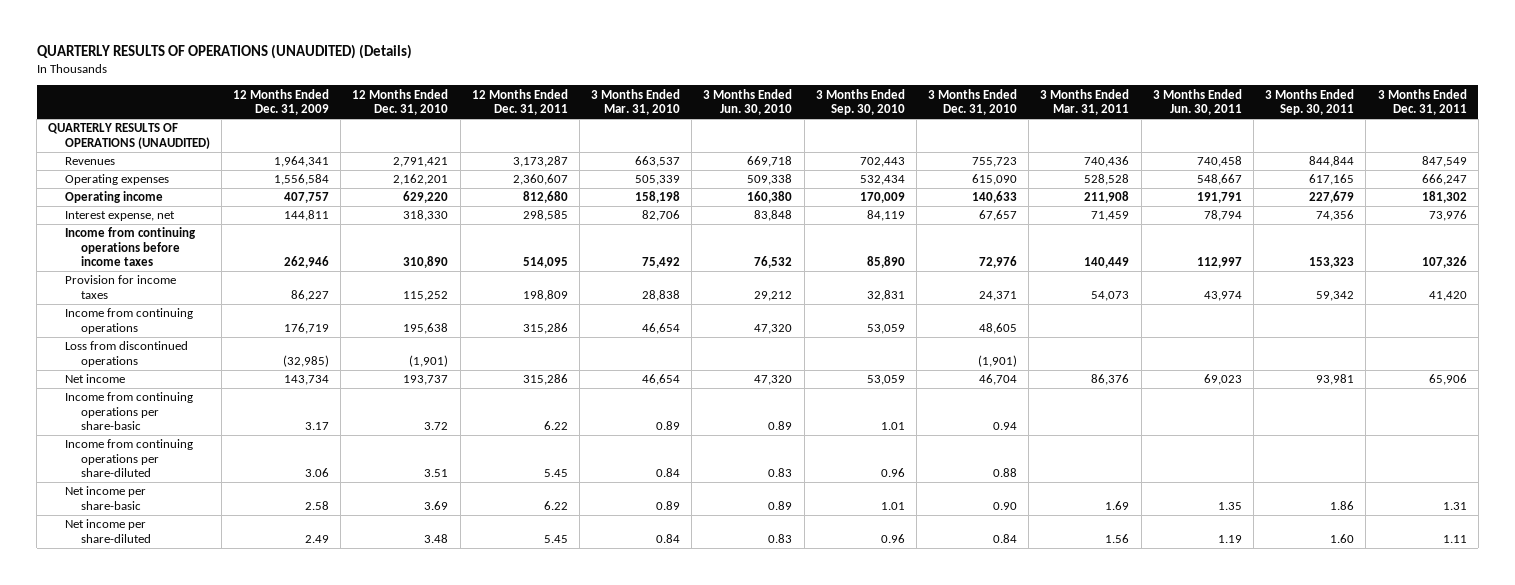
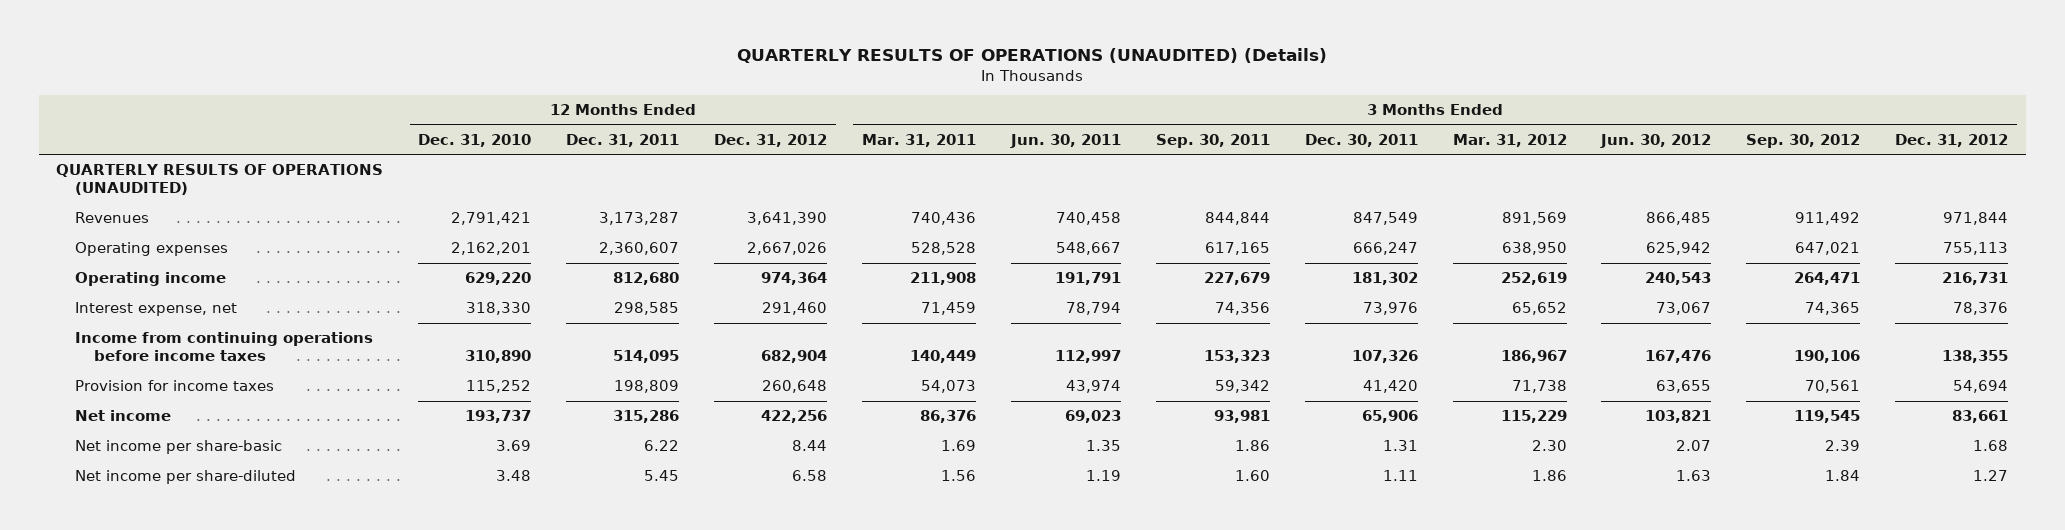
- | 12 Months Ended Dec. 31, 2009 | 12 Months Ended Dec. 31, 2010 | 12 Months Ended Dec. 31, 2011 | 3 Months Ended Mar. 31, 2010 | 3 Months Ended Jun. 30, 2010 | 3 Months Ended Sep. 30, 2010 | 3 Months Ended Dec. 31, 2010 | 3 Months Ended Mar. 31, 2011 | 3 Months Ended Jun. 30, 2011 | 3 Months Ended Sep. 30, 2011 | 3 Months Ended Dec. 31, 2011
+ | 12 Months Ended Dec. 31, 2010 | 12 Months Ended Dec. 31, 2011 | 12 Months Ended Dec. 31, 2012 | 3 Months Ended Mar. 31, 2011 | 3 Months Ended Jun. 30, 2011 | 3 Months Ended Sep. 30, 2011 | 3 Months Ended Dec. 30, 2011 | 3 Months Ended Mar. 31, 2012 | 3 Months Ended Jun. 30, 2012 | 3 Months Ended Sep. 30, 2012 | 3 Months Ended Dec. 31, 2012
- Income from continuing operations | 176,719 | 195,638 | 315,286 | 46,654 | 47,320 | 53,059 | 48,605 | | | |
- Loss from discontinued operations | (32,985) | (1,901) | | | | | (1,901) | | | |
- Income from continuing operations per share-basic | 3.17 | 3.72 | 6.22 | 0.89 | 0.89 | 1.01 | 0.94 | | | |
- Income from continuing operations per share-diluted | 3.06 | 3.51 | 5.45 | 0.84 | 0.83 | 0.96 | 0.88 | | | |

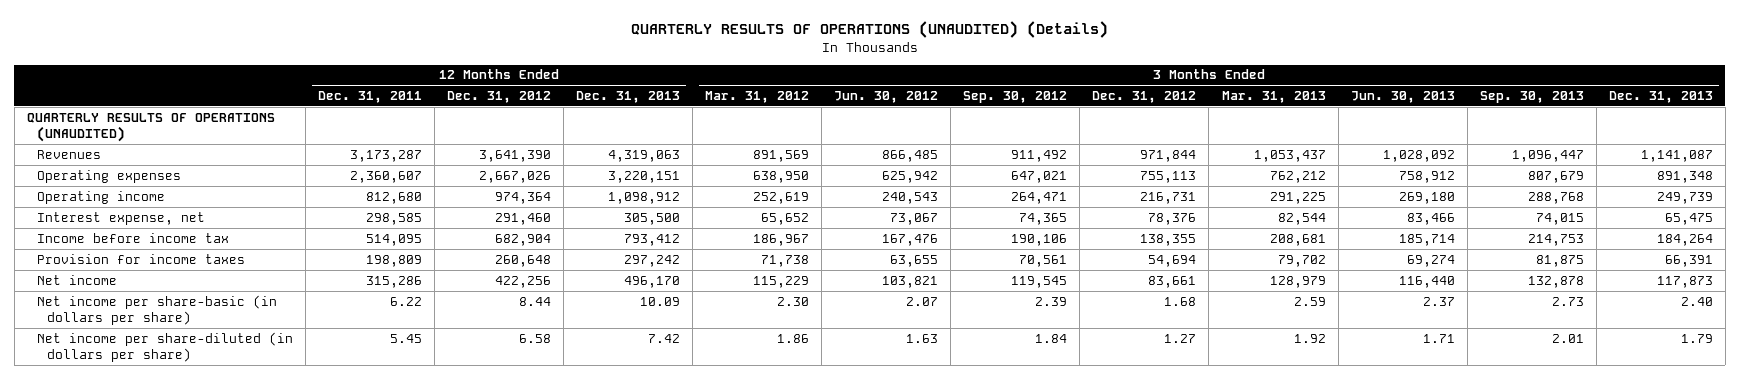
- | 12 Months Ended Dec. 31, 2010 | 12 Months Ended Dec. 31, 2011 | 12 Months Ended Dec. 31, 2012 | 3 Months Ended Mar. 31, 2011 | 3 Months Ended Jun. 30, 2011 | 3 Months Ended Sep. 30, 2011 | 3 Months Ended Dec. 30, 2011 | 3 Months Ended Mar. 31, 2012 | 3 Months Ended Jun. 30, 2012 | 3 Months Ended Sep. 30, 2012 | 3 Months Ended Dec. 31, 2012
+ | 12 Months Ended Dec. 31, 2011 | 12 Months Ended Dec. 31, 2012 | 12 Months Ended Dec. 31, 2013 | 3 Months Ended Mar. 31, 2012 | 3 Months Ended Jun. 30, 2012 | 3 Months Ended Sep. 30, 2012 | 3 Months Ended Dec. 31, 2012 | 3 Months Ended Mar. 31, 2013 | 3 Months Ended Jun. 30, 2013 | 3 Months Ended Sep. 30, 2013 | 3 Months Ended Dec. 31, 2013
- Income from continuing operations before income taxes | 310,890 | 514,095 | 682,904 | 140,449 | 112,997 | 153,323 | 107,326 | 186,967 | 167,476 | 190,106 | 138,355
+ Income before income tax | 514,095 | 682,904 | 793,412 | 186,967 | 167,476 | 190,106 | 138,355 | 208,681 | 185,714 | 214,753 | 184,264
- Net income per share-basic | 3.69 | 6.22 | 8.44 | 1.69 | 1.35 | 1.86 | 1.31 | 2.30 | 2.07 | 2.39 | 1.68
- Net income per share-diluted | 3.48 | 5.45 | 6.58 | 1.56 | 1.19 | 1.60 | 1.11 | 1.86 | 1.63 | 1.84 | 1.27
+ Net income per share-basic (in dollars per share) | 6.22 | 8.44 | 10.09 | 2.30 | 2.07 | 2.39 | 1.68 | 2.59 | 2.37 | 2.73 | 2.40
+ Net income per share-diluted (in dollars per share) | 5.45 | 6.58 | 7.42 | 1.86 | 1.63 | 1.84 | 1.27 | 1.92 | 1.71 | 2.01 | 1.79

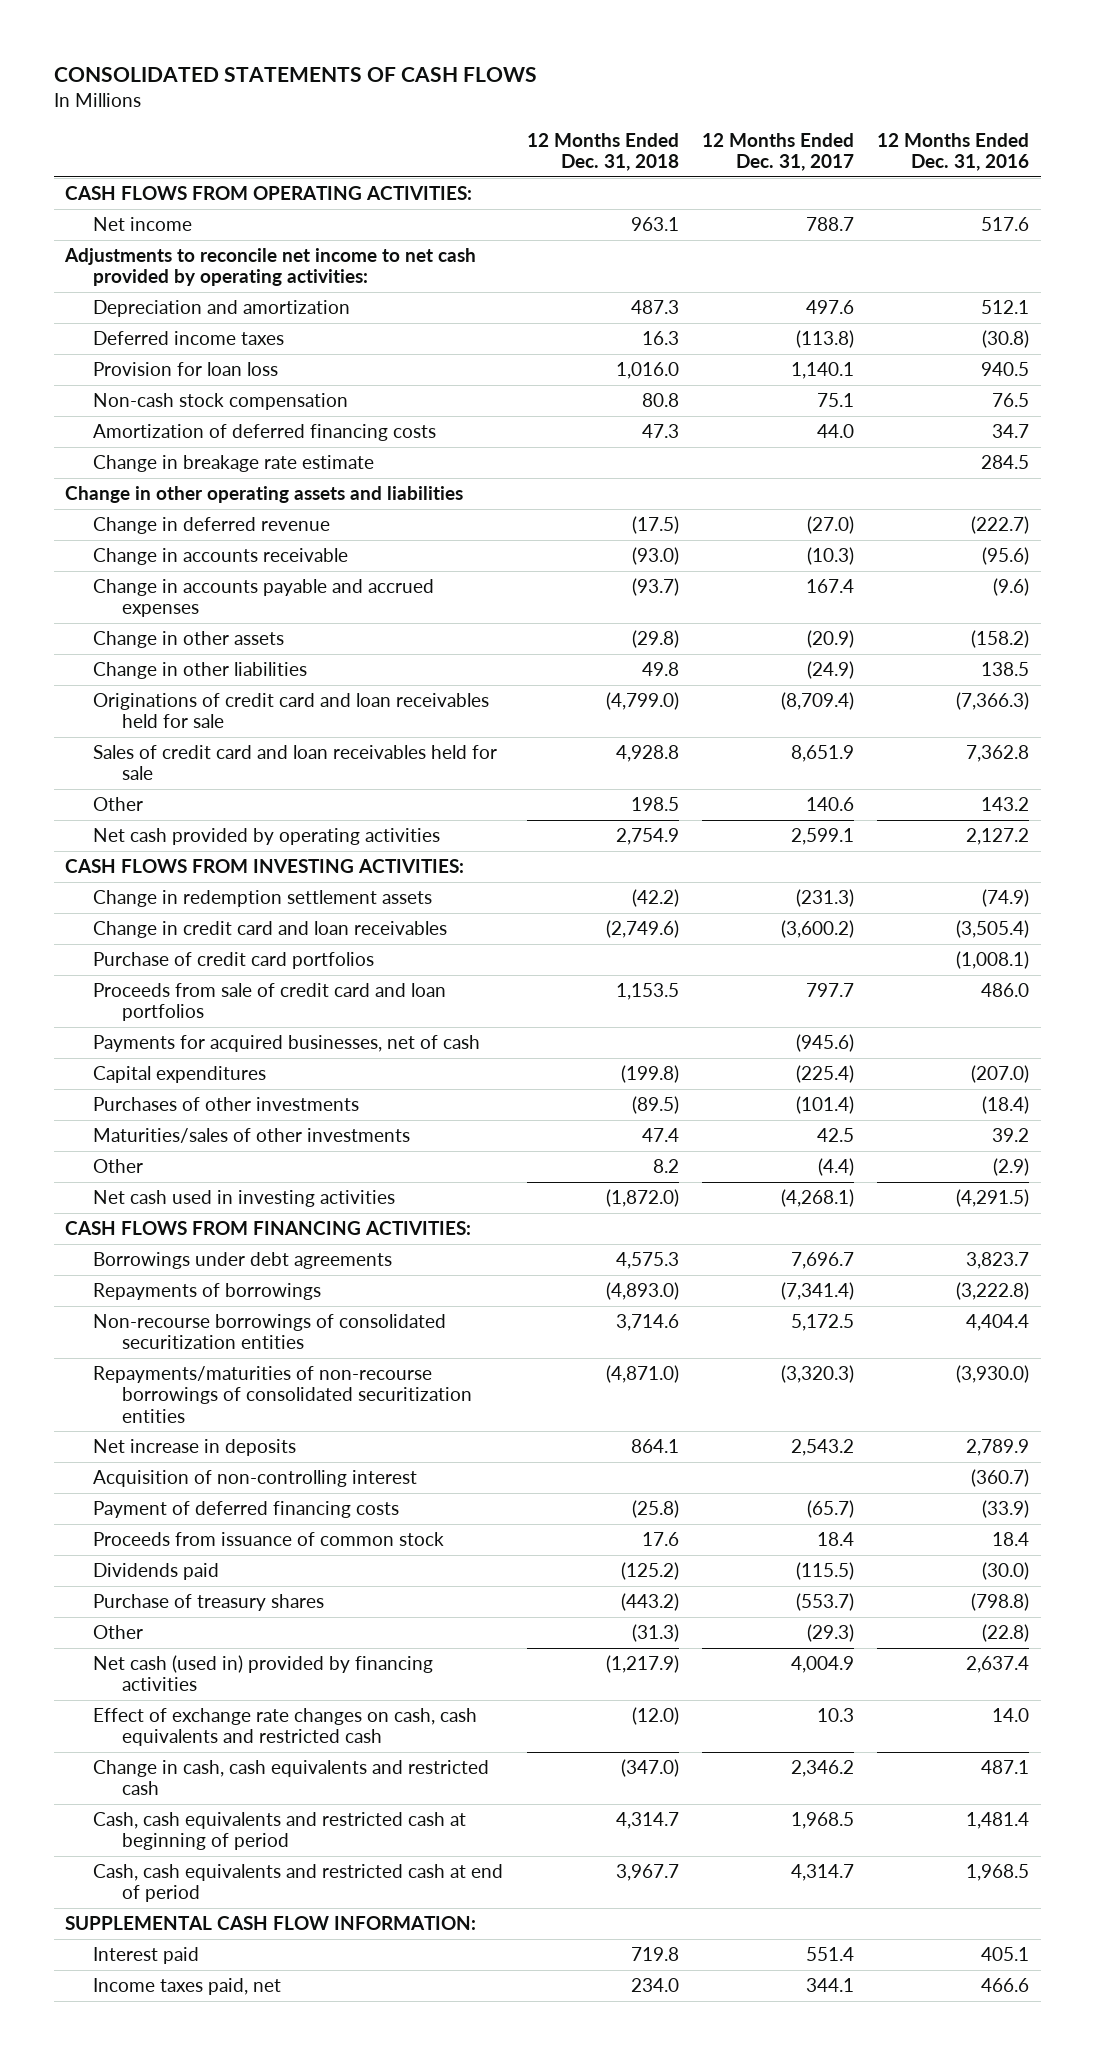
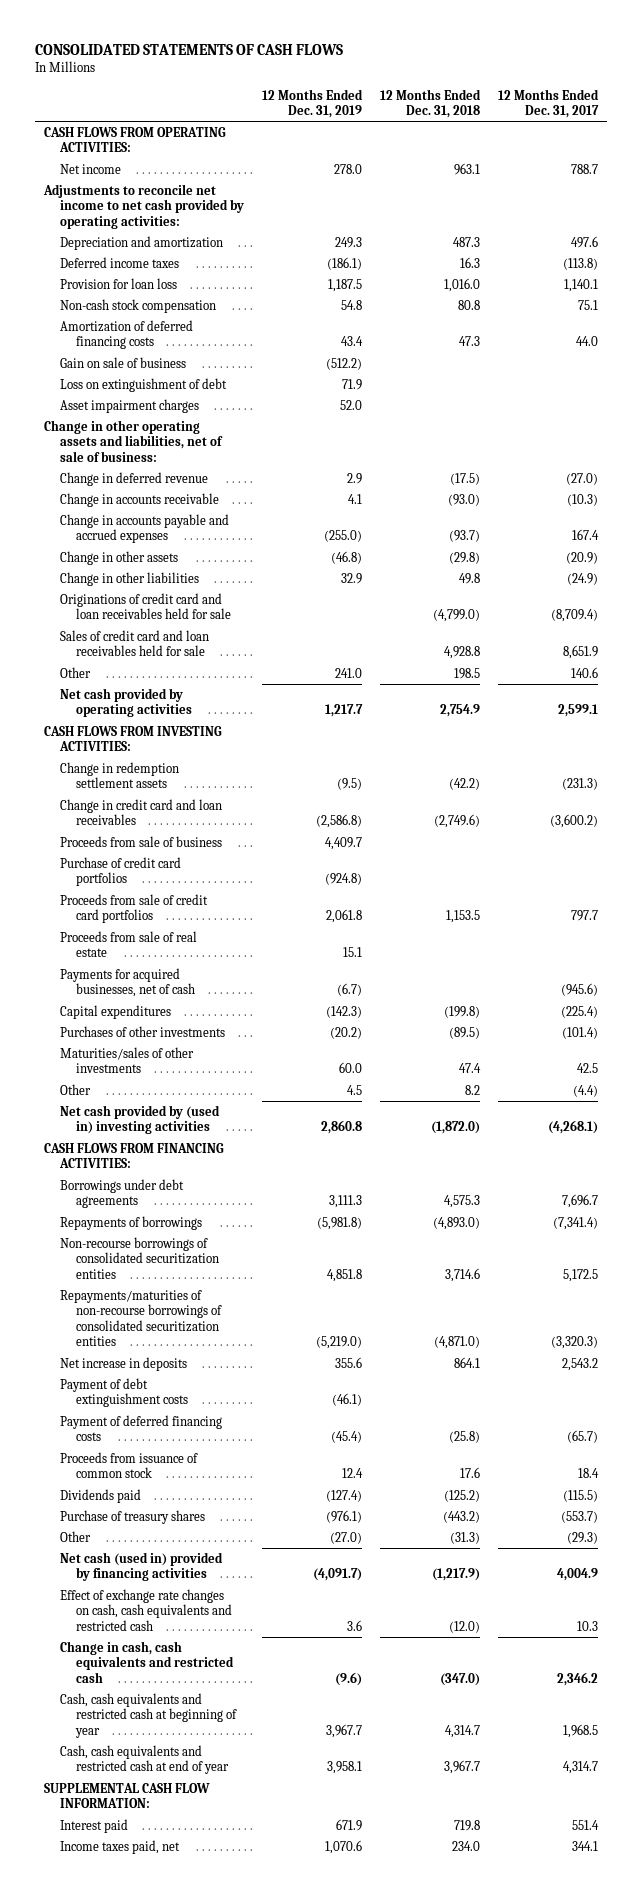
- | 12 Months Ended Dec. 31, 2018 | 12 Months Ended Dec. 31, 2017 | 12 Months Ended Dec. 31, 2016
+ | 12 Months Ended Dec. 31, 2019 | 12 Months Ended Dec. 31, 2018 | 12 Months Ended Dec. 31, 2017
- Change in breakage rate estimate | | | 284.5
- Change in other operating assets and liabilities
+ Gain on sale of business | (512.2) | |
+ Loss on extinguishment of debt | 71.9 | |
+ Asset impairment charges | 52.0 | |
+ Change in other operating assets and liabilities, net of sale of business:
+ Proceeds from sale of business | 4,409.7 | |
- Proceeds from sale of credit card and loan portfolios | 1,153.5 | 797.7 | 486.0
+ Proceeds from sale of credit card portfolios | 2,061.8 | 1,153.5 | 797.7
+ Proceeds from sale of real estate | 15.1 | |
- Net cash used in investing activities | (1,872.0) | (4,268.1) | (4,291.5)
+ Net cash provided by (used in) investing activities | 2,860.8 | (1,872.0) | (4,268.1)
- Acquisition of non-controlling interest | | | (360.7)
+ Payment of debt extinguishment costs | (46.1) | |
- Cash, cash equivalents and restricted cash at beginning of period | 4,314.7 | 1,968.5 | 1,481.4
- Cash, cash equivalents and restricted cash at end of period | 3,967.7 | 4,314.7 | 1,968.5
+ Cash, cash equivalents and restricted cash at beginning of year | 3,967.7 | 4,314.7 | 1,968.5
+ Cash, cash equivalents and restricted cash at end of year | 3,958.1 | 3,967.7 | 4,314.7

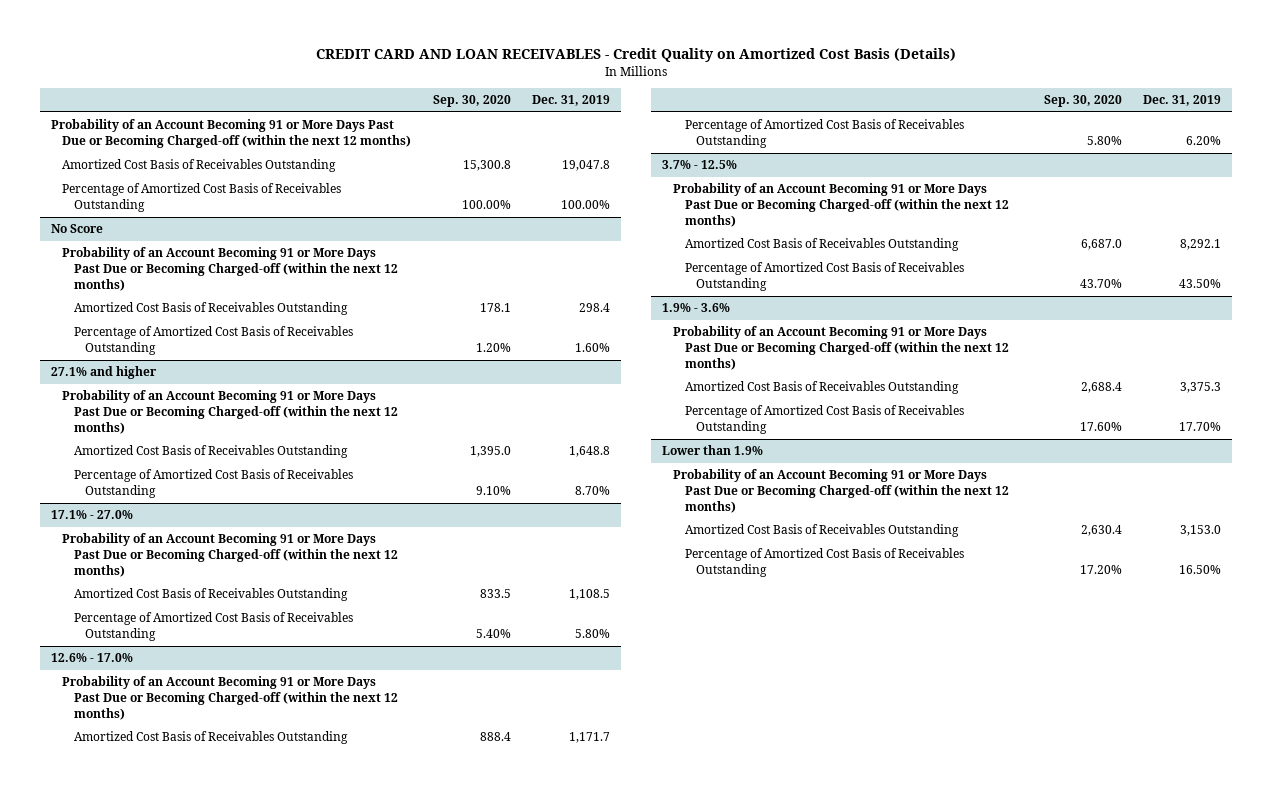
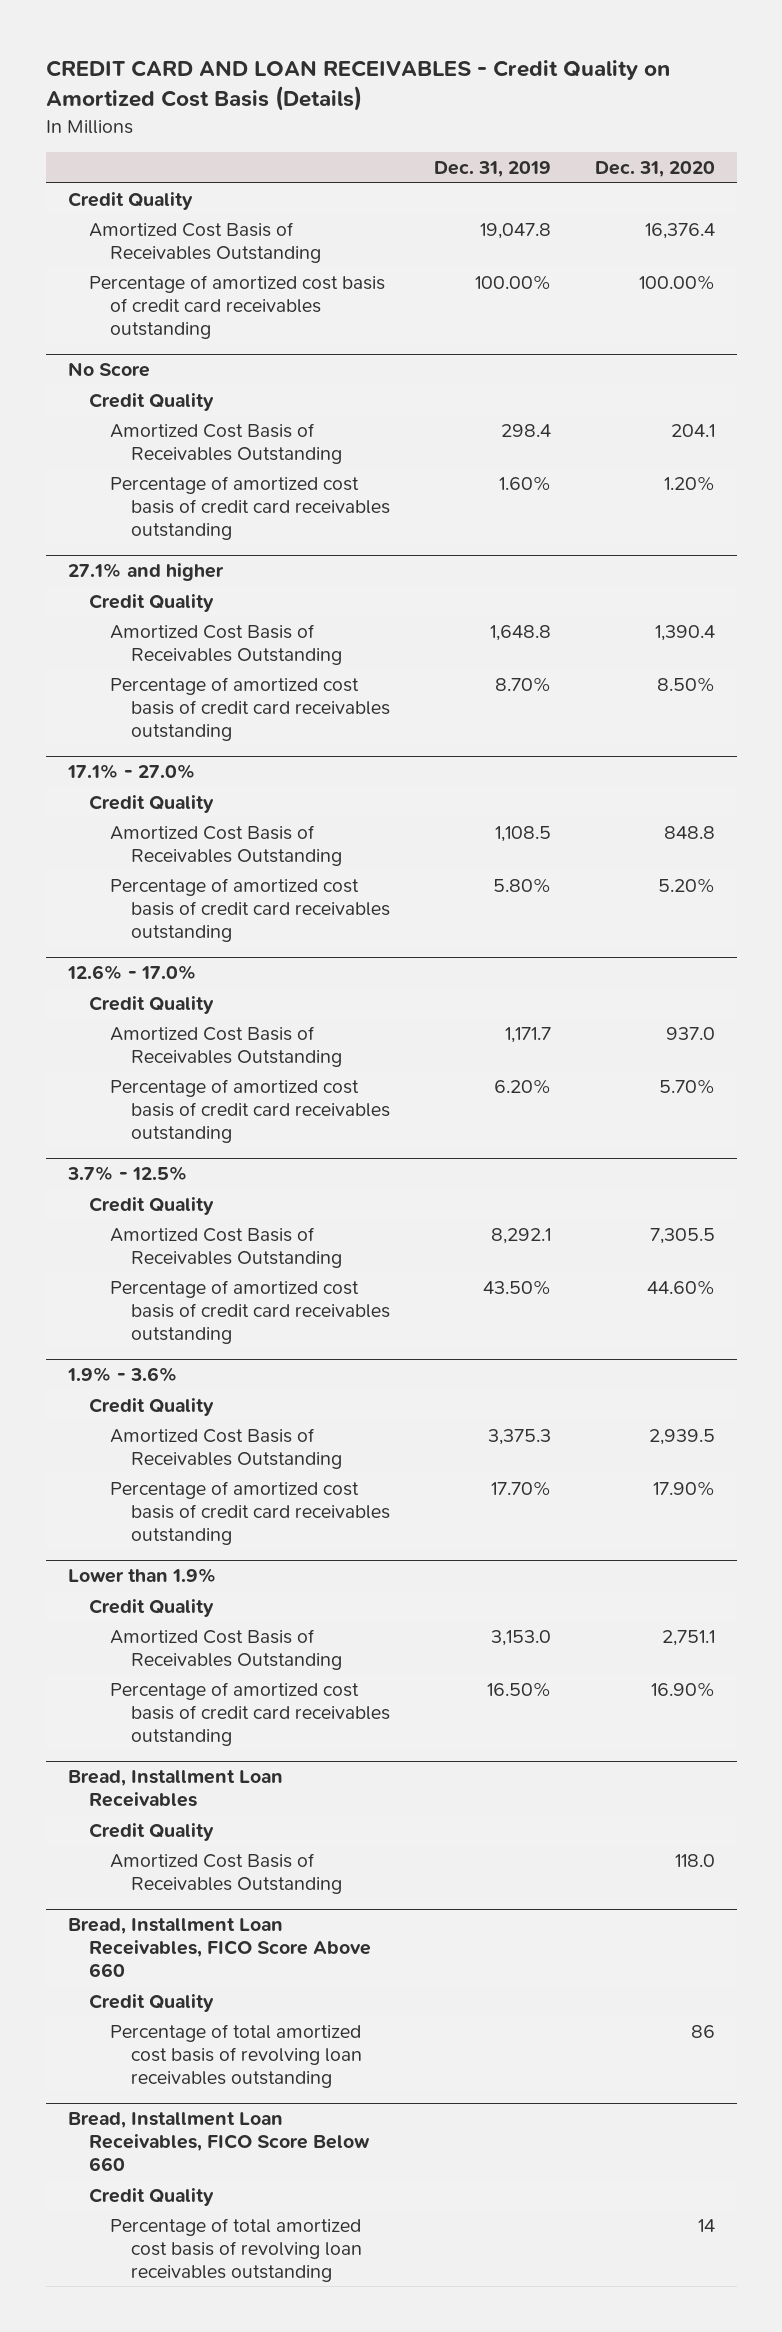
- | Sep. 30, 2020 | Dec. 31, 2019
+ | Dec. 31, 2019 | Dec. 31, 2020
- Probability of an Account Becoming 91 or More Days Past Due or Becoming Charged-off (within the next 12 months)
+ Credit Quality
- Percentage of Amortized Cost Basis of Receivables Outstanding | 100.00% | 100.00%
+ Percentage of amortized cost basis of credit card receivables outstanding | 100.00% | 100.00%
@ No Score
- Probability of an Account Becoming 91 or More Days Past Due or Becoming Charged-off (within the next 12 months)
+ Credit Quality
- Percentage of Amortized Cost Basis of Receivables Outstanding | 1.20% | 1.60%
+ Percentage of amortized cost basis of credit card receivables outstanding | 1.60% | 1.20%
@ 27.1% and higher
- Probability of an Account Becoming 91 or More Days Past Due or Becoming Charged-off (within the next 12 months)
+ Credit Quality
- Percentage of Amortized Cost Basis of Receivables Outstanding | 9.10% | 8.70%
+ Percentage of amortized cost basis of credit card receivables outstanding | 8.70% | 8.50%
@ 17.1% - 27.0%
- Probability of an Account Becoming 91 or More Days Past Due or Becoming Charged-off (within the next 12 months)
+ Credit Quality
- Percentage of Amortized Cost Basis of Receivables Outstanding | 5.40% | 5.80%
+ Percentage of amortized cost basis of credit card receivables outstanding | 5.80% | 5.20%
@ 12.6% - 17.0%
- Probability of an Account Becoming 91 or More Days Past Due or Becoming Charged-off (within the next 12 months)
+ Credit Quality
- Percentage of Amortized Cost Basis of Receivables Outstanding | 5.80% | 6.20%
+ Percentage of amortized cost basis of credit card receivables outstanding | 6.20% | 5.70%
@ 3.7% - 12.5%
- Probability of an Account Becoming 91 or More Days Past Due or Becoming Charged-off (within the next 12 months)
+ Credit Quality
- Percentage of Amortized Cost Basis of Receivables Outstanding | 43.70% | 43.50%
+ Percentage of amortized cost basis of credit card receivables outstanding | 43.50% | 44.60%
@ 1.9% - 3.6%
- Probability of an Account Becoming 91 or More Days Past Due or Becoming Charged-off (within the next 12 months)
+ Credit Quality
- Percentage of Amortized Cost Basis of Receivables Outstanding | 17.60% | 17.70%
+ Percentage of amortized cost basis of credit card receivables outstanding | 17.70% | 17.90%
@ Lower than 1.9%
- Probability of an Account Becoming 91 or More Days Past Due or Becoming Charged-off (within the next 12 months)
+ Credit Quality
- Percentage of Amortized Cost Basis of Receivables Outstanding | 17.20% | 16.50%
+ Percentage of amortized cost basis of credit card receivables outstanding | 16.50% | 16.90%
+ Bread, Installment Loan Receivables
+ Credit Quality
+ Amortized Cost Basis of Receivables Outstanding | | 118.0
+ Bread, Installment Loan Receivables, FICO Score Above 660
+ Credit Quality
+ Percentage of total amortized cost basis of revolving loan receivables outstanding | | 86
+ Bread, Installment Loan Receivables, FICO Score Below 660
+ Credit Quality
+ Percentage of total amortized cost basis of revolving loan receivables outstanding | | 14

